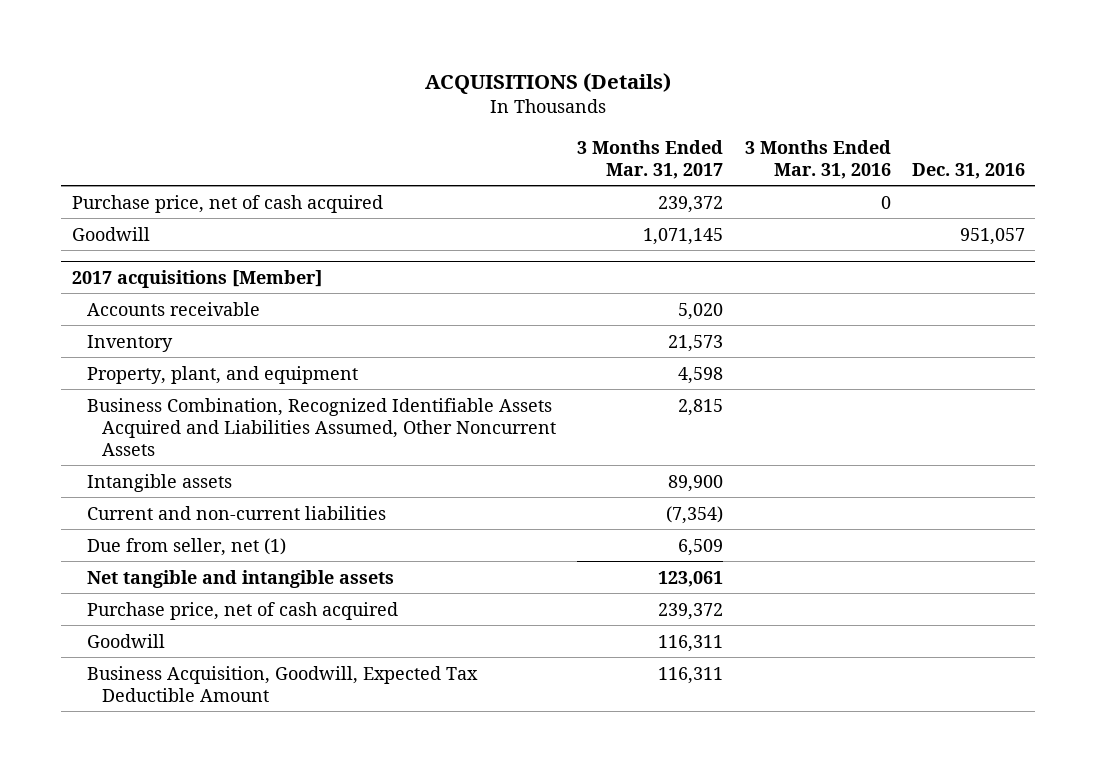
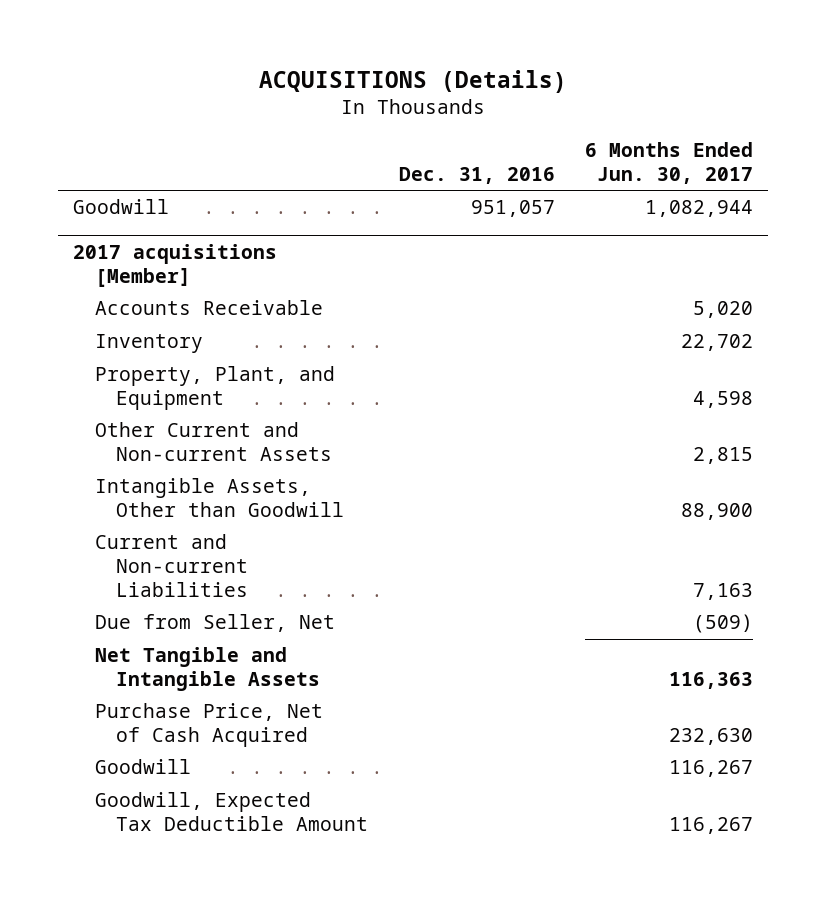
- | 3 Months Ended Mar. 31, 2017 | 3 Months Ended Mar. 31, 2016 | Dec. 31, 2016
+ | Dec. 31, 2016 | 6 Months Ended Jun. 30, 2017
- Purchase price, net of cash acquired | 239,372 | 0 |
@ 2017 acquisitions [Member]
- Accounts receivable | 5,020 | |
+ Accounts Receivable | | 5,020
- Property, plant, and equipment | 4,598 | |
- Business Combination, Recognized Identifiable Assets Acquired and Liabilities Assumed, Other Noncurrent Assets | 2,815 | |
- Intangible assets | 89,900 | |
- Current and non-current liabilities | (7,354) | |
- Due from seller, net (1) | 6,509 | |
- Net tangible and intangible assets | 123,061 | |
- Purchase price, net of cash acquired | 239,372 | |
+ Property, Plant, and Equipment | | 4,598
+ Other Current and Non-current Assets | | 2,815
+ Intangible Assets, Other than Goodwill | | 88,900
+ Current and Non-current Liabilities | | 7,163
+ Due from Seller, Net | | (509)
+ Net Tangible and Intangible Assets | | 116,363
+ Purchase Price, Net of Cash Acquired | | 232,630
- Business Acquisition, Goodwill, Expected Tax Deductible Amount | 116,311 | |
+ Goodwill, Expected Tax Deductible Amount | | 116,267

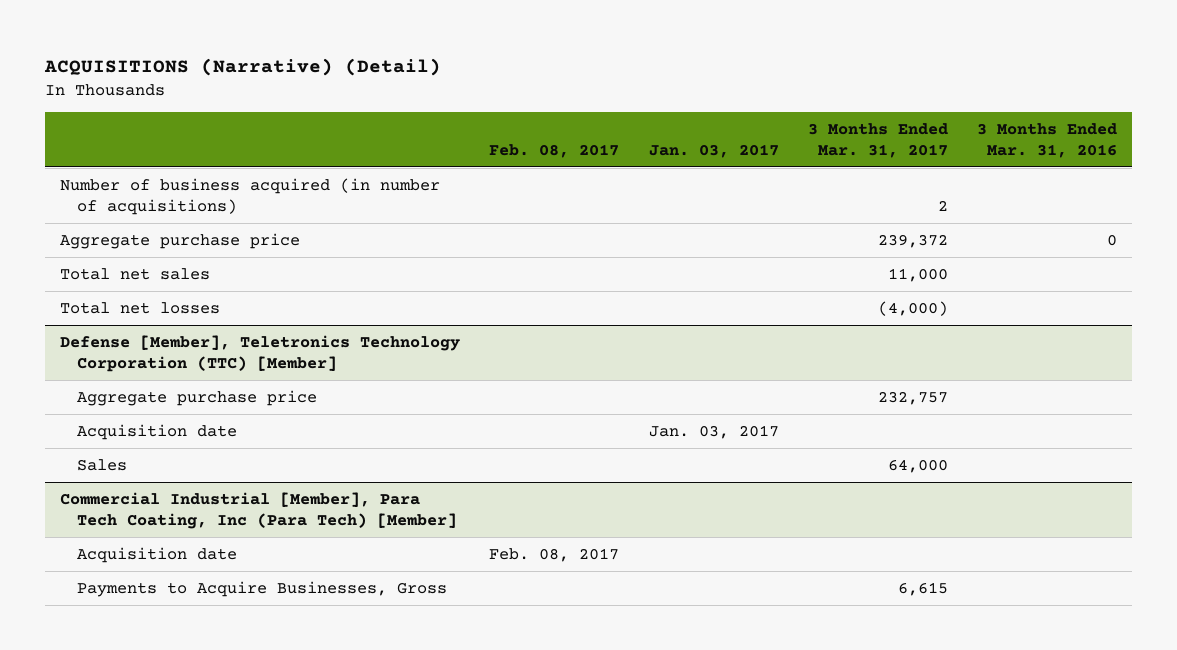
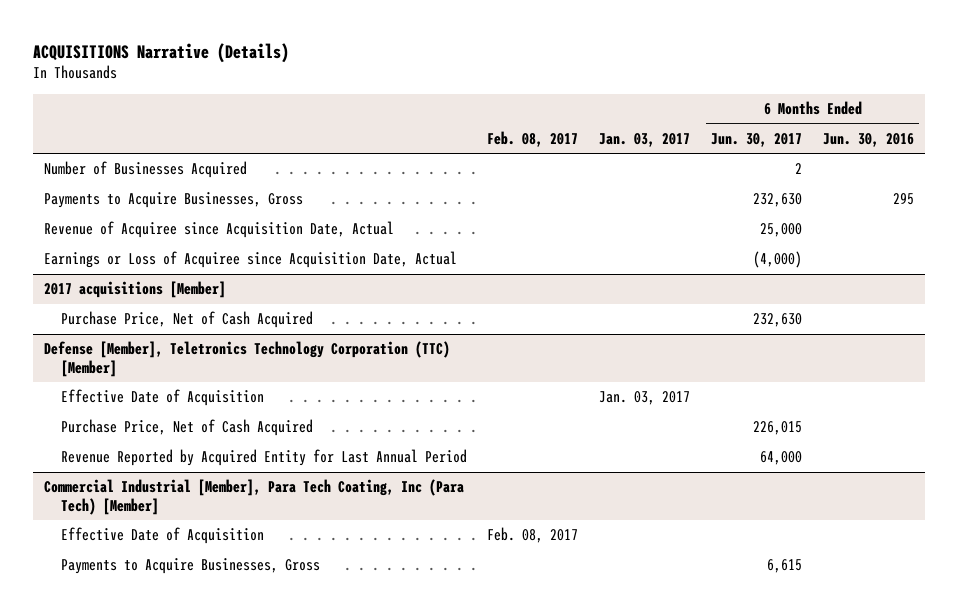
- ACQUISITIONS (Narrative) (Detail)
+ ACQUISITIONS Narrative (Details)
- | Feb. 08, 2017 | Jan. 03, 2017 | 3 Months Ended Mar. 31, 2017 | 3 Months Ended Mar. 31, 2016
+ | Feb. 08, 2017 | Jan. 03, 2017 | 6 Months Ended Jun. 30, 2017 | 6 Months Ended Jun. 30, 2016
- Number of business acquired (in number of acquisitions) | | | 2 |
- Aggregate purchase price | | | 239,372 | 0
- Total net sales | | | 11,000 |
- Total net losses | | | (4,000) |
+ Number of Businesses Acquired | | | 2 |
+ Payments to Acquire Businesses, Gross | | | 232,630 | 295
+ Revenue of Acquiree since Acquisition Date, Actual | | | 25,000 |
+ Earnings or Loss of Acquiree since Acquisition Date, Actual | | | (4,000) |
+ 2017 acquisitions [Member]
+ Purchase Price, Net of Cash Acquired | | | 232,630 |
@ Defense [Member], Teletronics Technology Corporation (TTC) [Member]
- Aggregate purchase price | | | 232,757 |
- Acquisition date | | Jan. 03, 2017 | |
- Sales | | | 64,000 |
+ Effective Date of Acquisition | | Jan. 03, 2017 | |
+ Purchase Price, Net of Cash Acquired | | | 226,015 |
+ Revenue Reported by Acquired Entity for Last Annual Period | | | 64,000 |
@ Commercial Industrial [Member], Para Tech Coating, Inc (Para Tech) [Member]
- Acquisition date | Feb. 08, 2017 | | |
+ Effective Date of Acquisition | Feb. 08, 2017 | | |

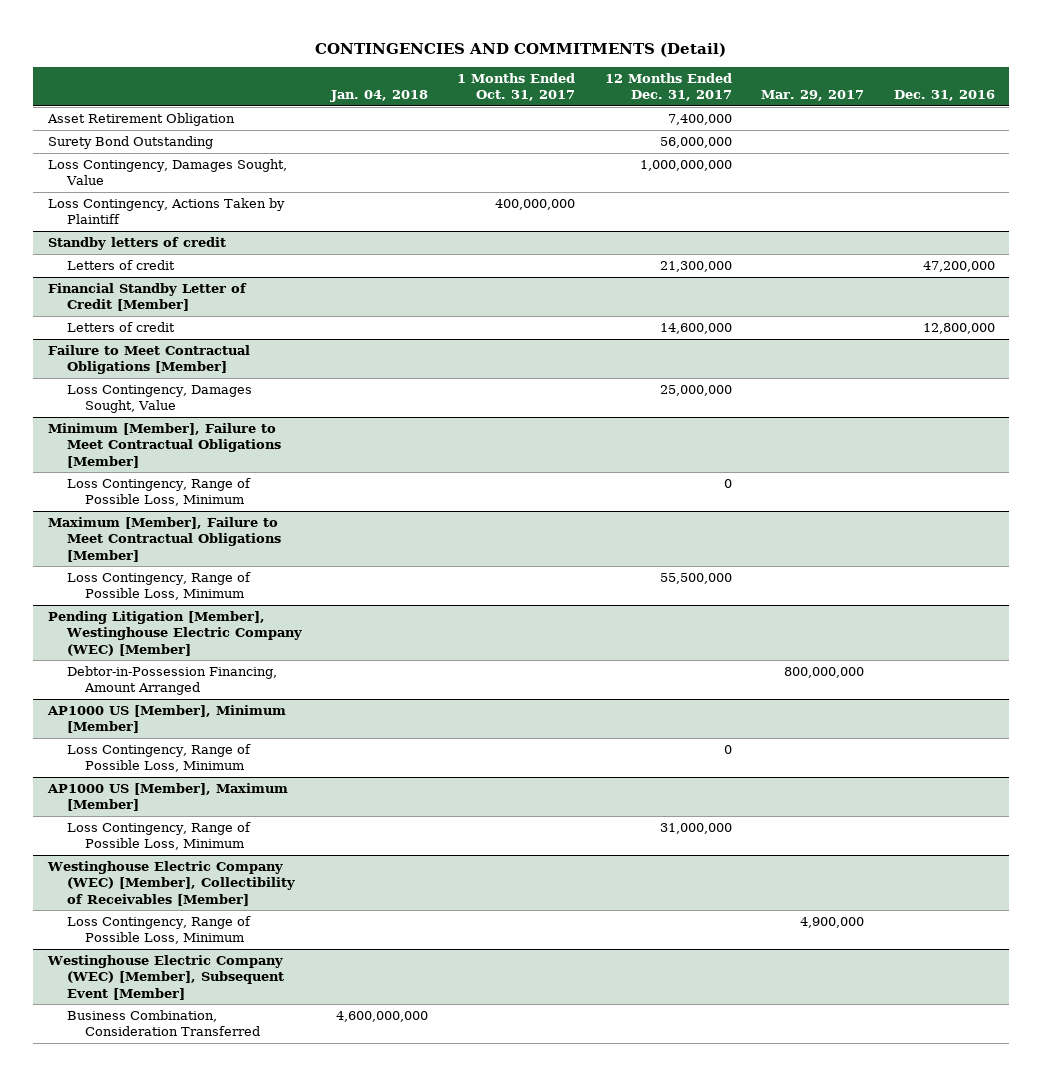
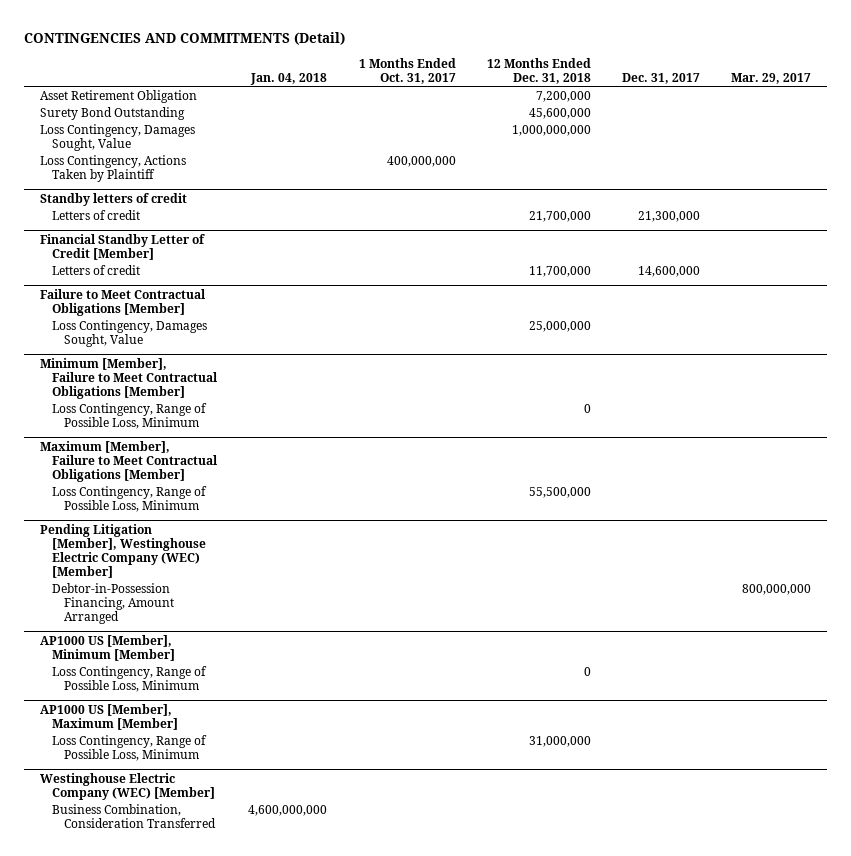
- | Jan. 04, 2018 | 1 Months Ended Oct. 31, 2017 | 12 Months Ended Dec. 31, 2017 | Mar. 29, 2017 | Dec. 31, 2016
+ | Jan. 04, 2018 | 1 Months Ended Oct. 31, 2017 | 12 Months Ended Dec. 31, 2018 | Dec. 31, 2017 | Mar. 29, 2017
- Westinghouse Electric Company (WEC) [Member], Collectibility of Receivables [Member]
- Loss Contingency, Range of Possible Loss, Minimum | | | | 4,900,000 |
- Westinghouse Electric Company (WEC) [Member], Subsequent Event [Member]
+ Westinghouse Electric Company (WEC) [Member]

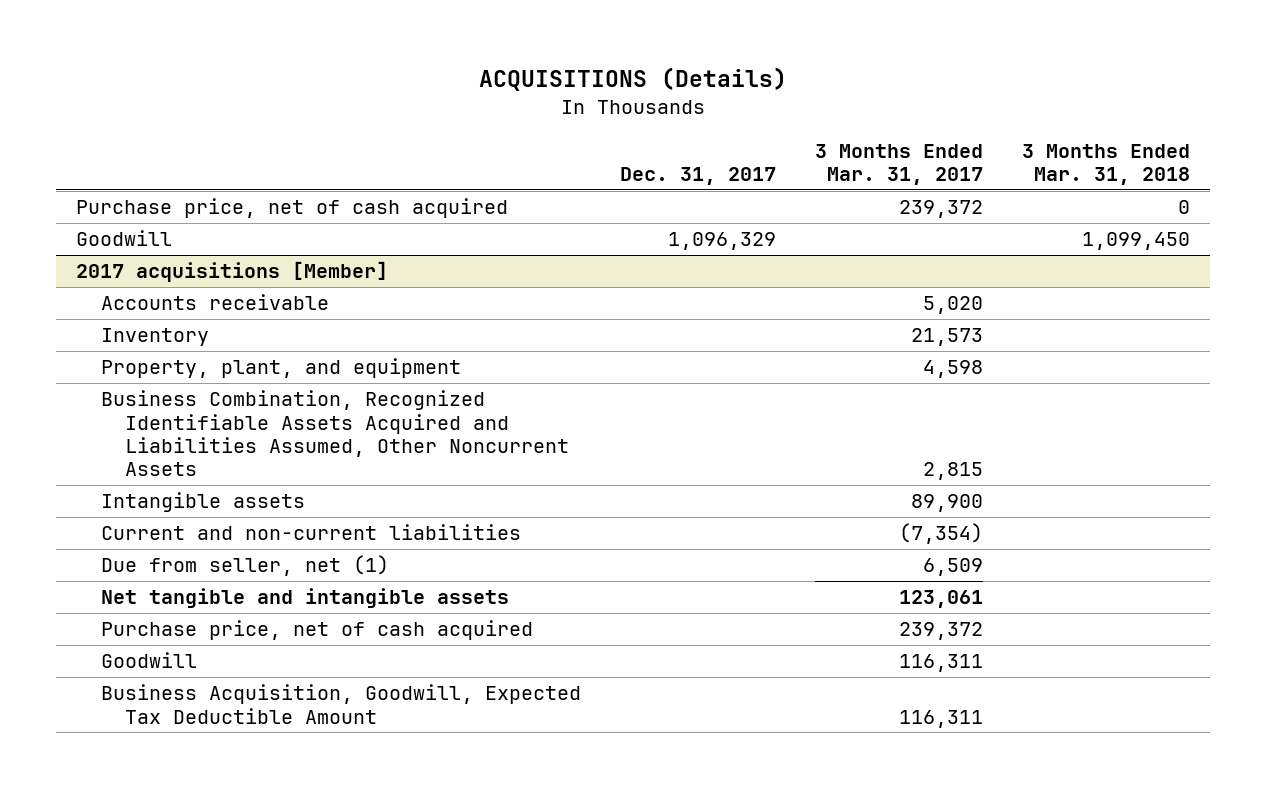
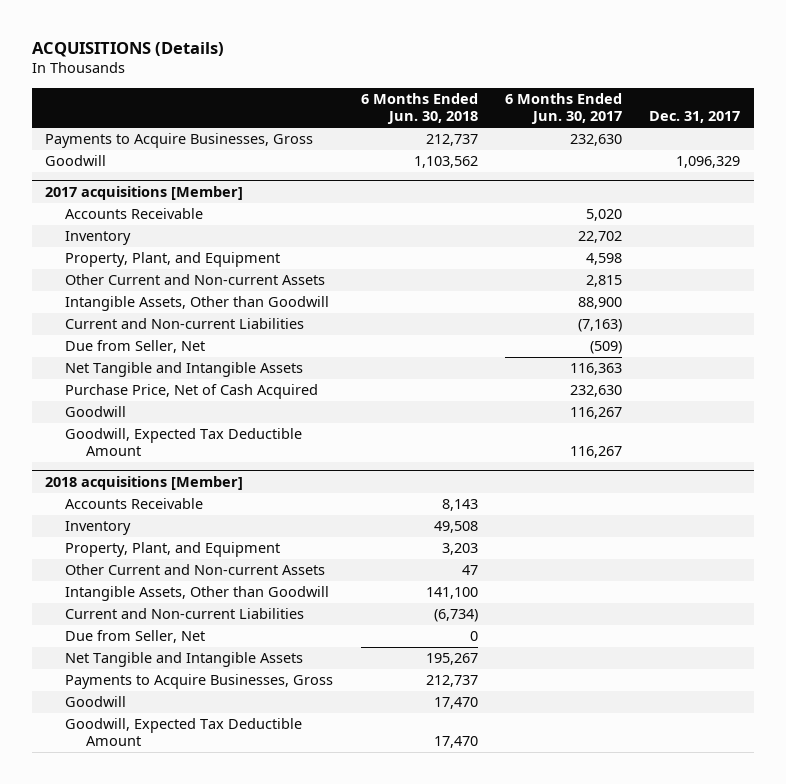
- | Dec. 31, 2017 | 3 Months Ended Mar. 31, 2017 | 3 Months Ended Mar. 31, 2018
+ | 6 Months Ended Jun. 30, 2018 | 6 Months Ended Jun. 30, 2017 | Dec. 31, 2017
- Purchase price, net of cash acquired | | 239,372 | 0
+ Payments to Acquire Businesses, Gross | 212,737 | 232,630 |
@ 2017 acquisitions [Member]
- Accounts receivable | | 5,020 |
+ Accounts Receivable | | 5,020 |
- Property, plant, and equipment | | 4,598 |
- Business Combination, Recognized Identifiable Assets Acquired and Liabilities Assumed, Other Noncurrent Assets | | 2,815 |
- Intangible assets | | 89,900 |
- Current and non-current liabilities | | (7,354) |
- Due from seller, net (1) | | 6,509 |
- Net tangible and intangible assets | | 123,061 |
- Purchase price, net of cash acquired | | 239,372 |
+ Property, Plant, and Equipment | | 4,598 |
+ Other Current and Non-current Assets | | 2,815 |
+ Intangible Assets, Other than Goodwill | | 88,900 |
+ Current and Non-current Liabilities | | (7,163) |
+ Due from Seller, Net | | (509) |
+ Net Tangible and Intangible Assets | | 116,363 |
+ Purchase Price, Net of Cash Acquired | | 232,630 |
- Business Acquisition, Goodwill, Expected Tax Deductible Amount | | 116,311 |
+ Goodwill, Expected Tax Deductible Amount | | 116,267 |
+ 2018 acquisitions [Member]
+ Accounts Receivable | 8,143 | |
+ Inventory | 49,508 | |
+ Property, Plant, and Equipment | 3,203 | |
+ Other Current and Non-current Assets | 47 | |
+ Intangible Assets, Other than Goodwill | 141,100 | |
+ Current and Non-current Liabilities | (6,734) | |
+ Due from Seller, Net | 0 | |
+ Net Tangible and Intangible Assets | 195,267 | |
+ Payments to Acquire Businesses, Gross | 212,737 | |
+ Goodwill | 17,470 | |
+ Goodwill, Expected Tax Deductible Amount | 17,470 | |

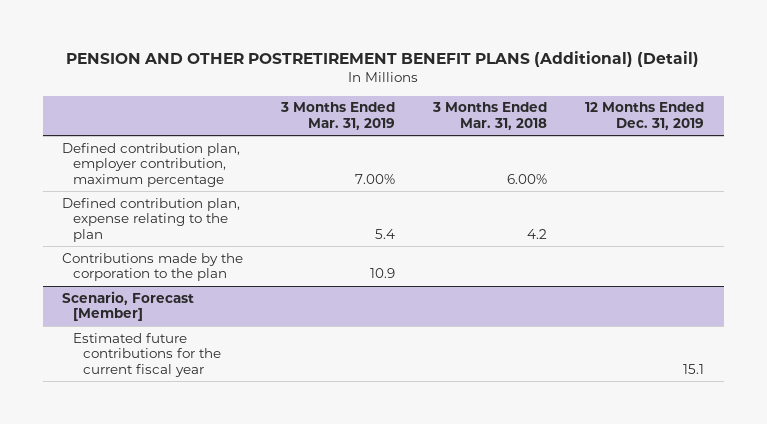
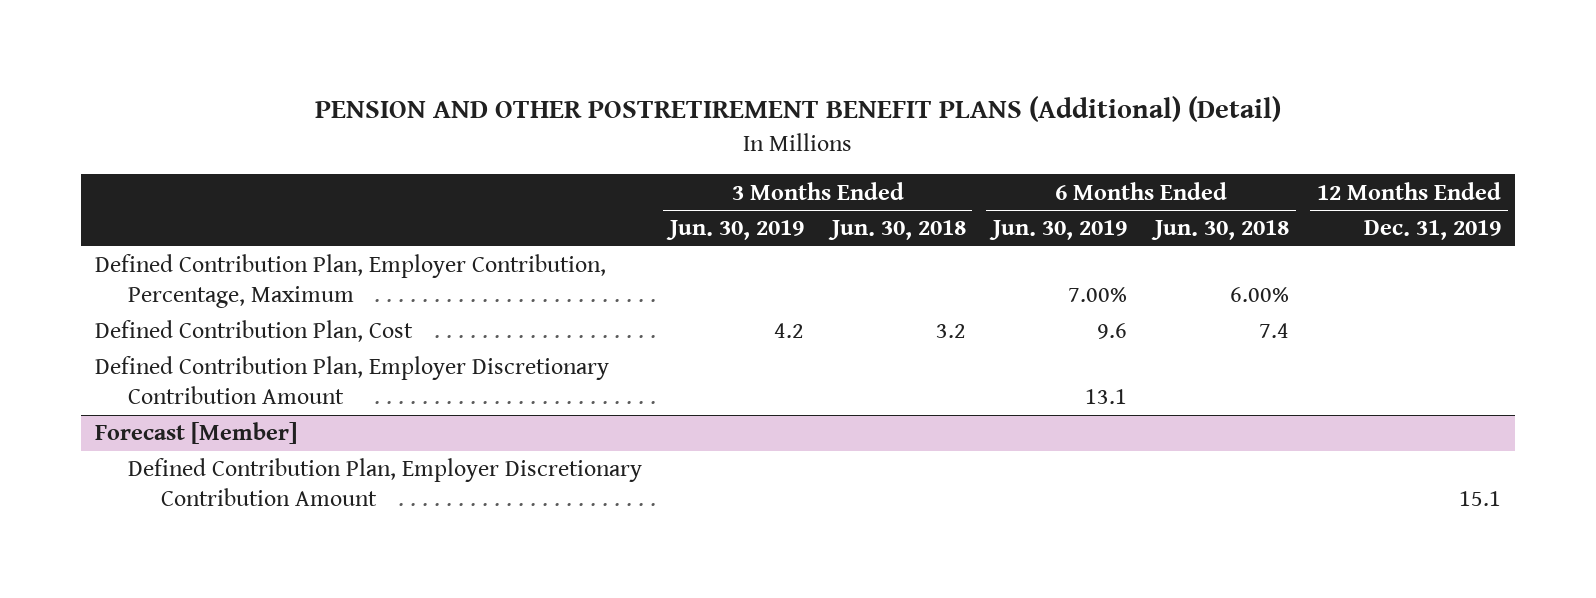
- | 3 Months Ended Mar. 31, 2019 | 3 Months Ended Mar. 31, 2018 | 12 Months Ended Dec. 31, 2019
+ | 3 Months Ended Jun. 30, 2019 | 3 Months Ended Jun. 30, 2018 | 6 Months Ended Jun. 30, 2019 | 6 Months Ended Jun. 30, 2018 | 12 Months Ended Dec. 31, 2019
- Defined contribution plan, employer contribution, maximum percentage | 7.00% | 6.00% |
- Defined contribution plan, expense relating to the plan | 5.4 | 4.2 |
- Contributions made by the corporation to the plan | 10.9 | |
- Scenario, Forecast [Member]
- Estimated future contributions for the current fiscal year | | | 15.1
+ Defined Contribution Plan, Employer Contribution, Percentage, Maximum | | | 7.00% | 6.00% |
+ Defined Contribution Plan, Cost | 4.2 | 3.2 | 9.6 | 7.4 |
+ Defined Contribution Plan, Employer Discretionary Contribution Amount | | | 13.1 | |
+ Forecast [Member]
+ Defined Contribution Plan, Employer Discretionary Contribution Amount | | | | | 15.1

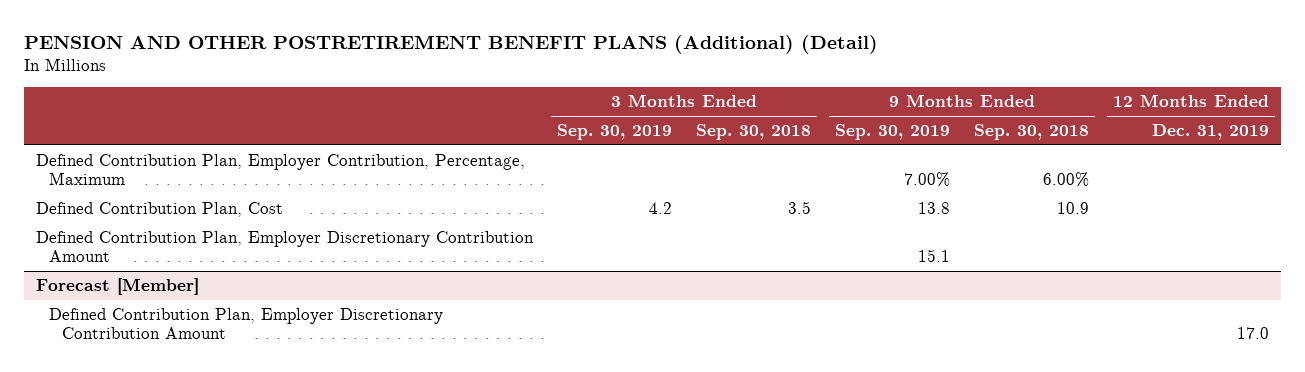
- | 3 Months Ended Jun. 30, 2019 | 3 Months Ended Jun. 30, 2018 | 6 Months Ended Jun. 30, 2019 | 6 Months Ended Jun. 30, 2018 | 12 Months Ended Dec. 31, 2019
+ | 3 Months Ended Sep. 30, 2019 | 3 Months Ended Sep. 30, 2018 | 9 Months Ended Sep. 30, 2019 | 9 Months Ended Sep. 30, 2018 | 12 Months Ended Dec. 31, 2019
@ Forecast [Member]
- Defined Contribution Plan, Employer Discretionary Contribution Amount | | | | | 15.1
+ Defined Contribution Plan, Employer Discretionary Contribution Amount | | | | | 17.0

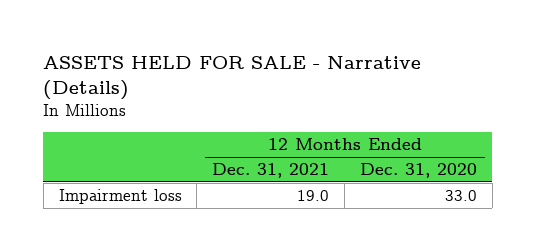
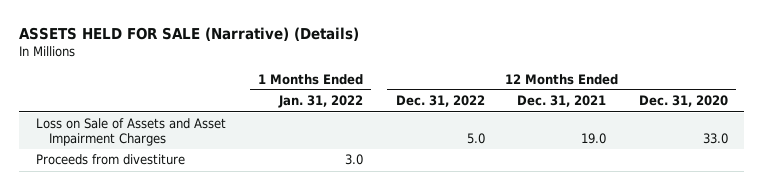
- ASSETS HELD FOR SALE - Narrative (Details)
+ ASSETS HELD FOR SALE (Narrative) (Details)
- | 12 Months Ended Dec. 31, 2021 | 12 Months Ended Dec. 31, 2020
+ | 1 Months Ended Jan. 31, 2022 | 12 Months Ended Dec. 31, 2022 | 12 Months Ended Dec. 31, 2021 | 12 Months Ended Dec. 31, 2020
- Impairment loss | 19.0 | 33.0
+ Loss on Sale of Assets and Asset Impairment Charges | | 5.0 | 19.0 | 33.0
+ Proceeds from divestiture | 3.0 | | |

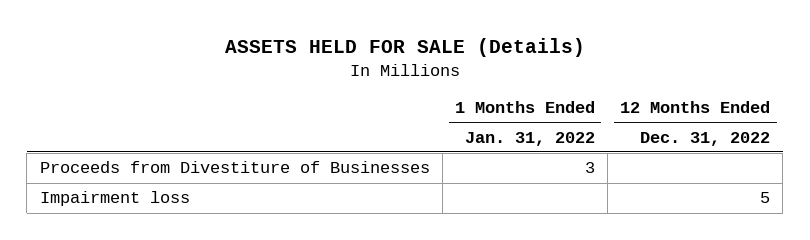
- ASSETS HELD FOR SALE (Narrative) (Details)
+ ASSETS HELD FOR SALE (Details)
- | 1 Months Ended Jan. 31, 2022 | 12 Months Ended Dec. 31, 2022 | 12 Months Ended Dec. 31, 2021 | 12 Months Ended Dec. 31, 2020
+ | 1 Months Ended Jan. 31, 2022 | 12 Months Ended Dec. 31, 2022
- Loss on Sale of Assets and Asset Impairment Charges | | 5.0 | 19.0 | 33.0
- Proceeds from divestiture | 3.0 | | |
+ Proceeds from Divestiture of Businesses | 3 |
+ Impairment loss | | 5

